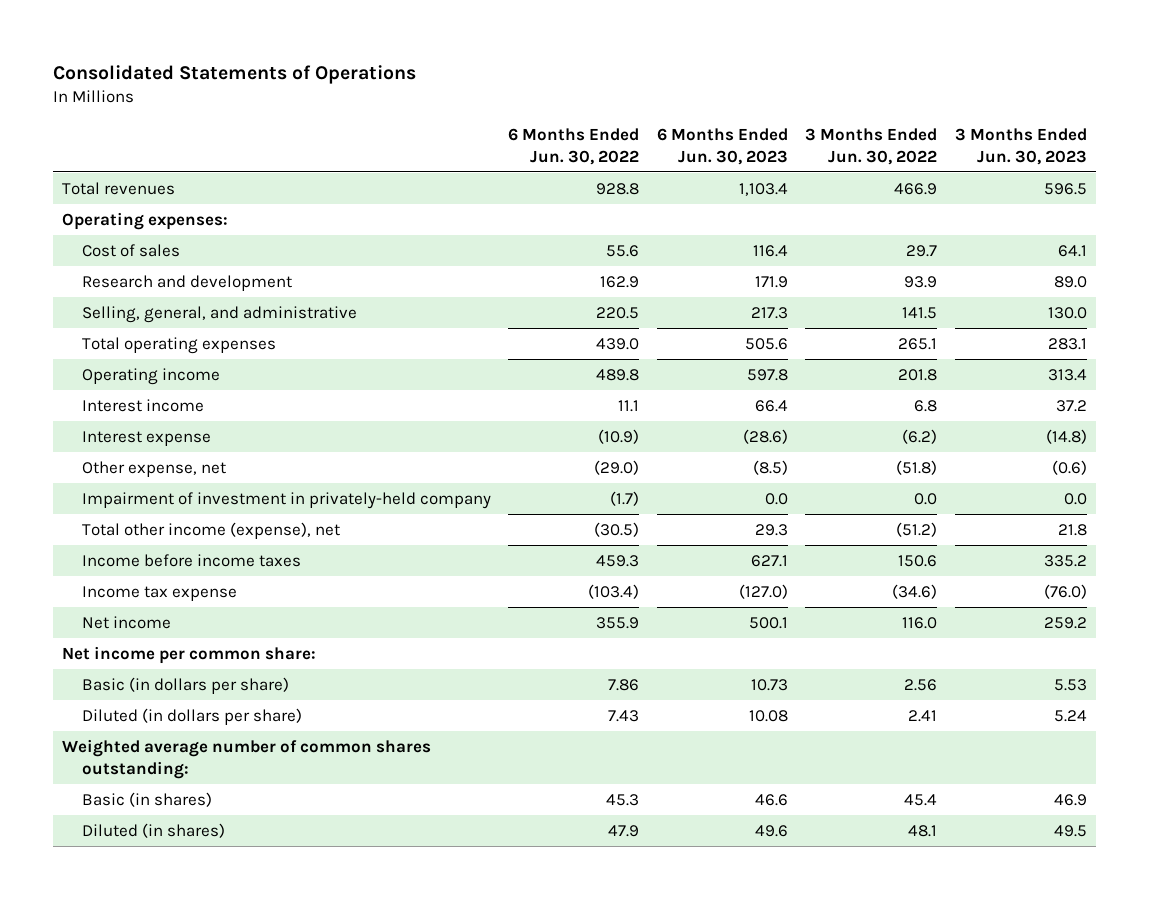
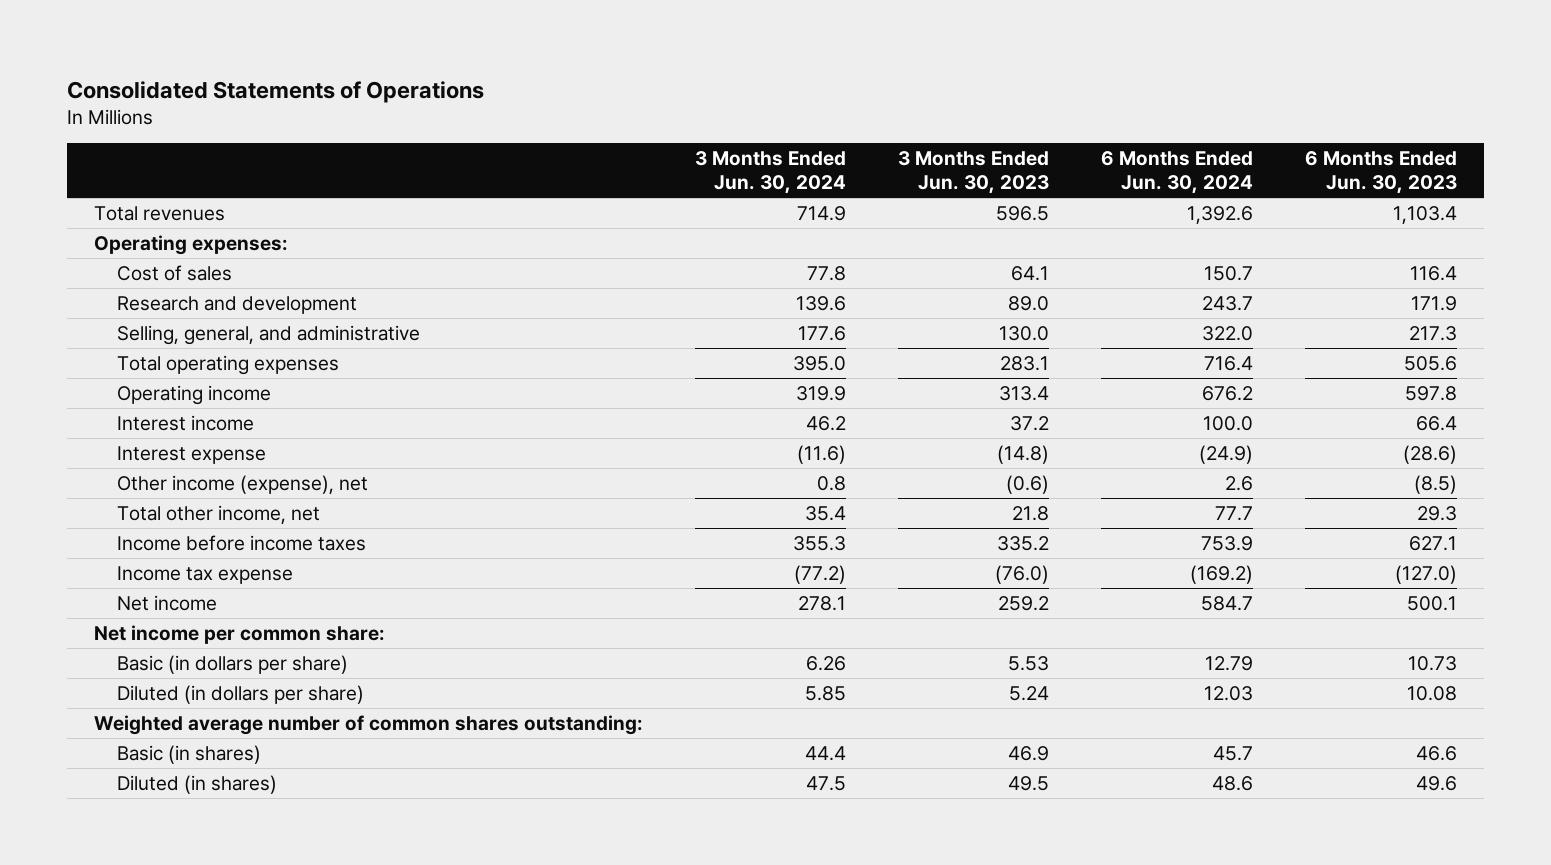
- | 6 Months Ended Jun. 30, 2022 | 6 Months Ended Jun. 30, 2023 | 3 Months Ended Jun. 30, 2022 | 3 Months Ended Jun. 30, 2023
+ | 3 Months Ended Jun. 30, 2024 | 3 Months Ended Jun. 30, 2023 | 6 Months Ended Jun. 30, 2024 | 6 Months Ended Jun. 30, 2023
- Other expense, net | (29.0) | (8.5) | (51.8) | (0.6)
- Impairment of investment in privately-held company | (1.7) | 0.0 | 0.0 | 0.0
- Total other income (expense), net | (30.5) | 29.3 | (51.2) | 21.8
+ Other income (expense), net | 0.8 | (0.6) | 2.6 | (8.5)
+ Total other income, net | 35.4 | 21.8 | 77.7 | 29.3

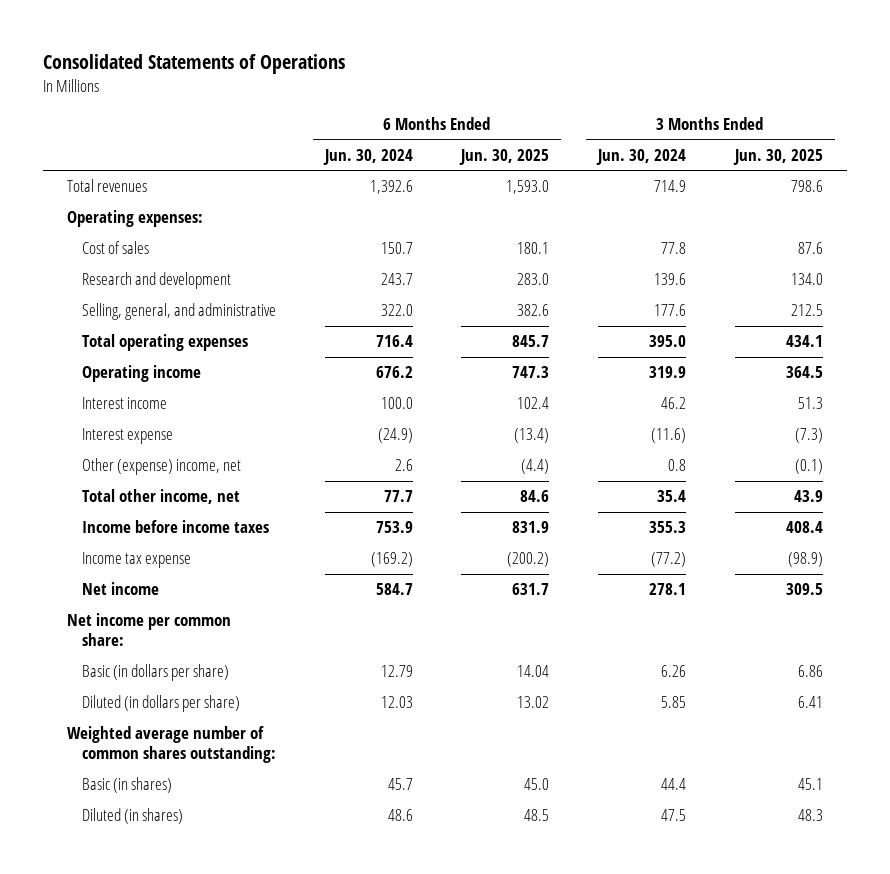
- | 3 Months Ended Jun. 30, 2024 | 3 Months Ended Jun. 30, 2023 | 6 Months Ended Jun. 30, 2024 | 6 Months Ended Jun. 30, 2023
+ | 6 Months Ended Jun. 30, 2024 | 6 Months Ended Jun. 30, 2025 | 3 Months Ended Jun. 30, 2024 | 3 Months Ended Jun. 30, 2025
- Other income (expense), net | 0.8 | (0.6) | 2.6 | (8.5)
+ Other (expense) income, net | 2.6 | (4.4) | 0.8 | (0.1)

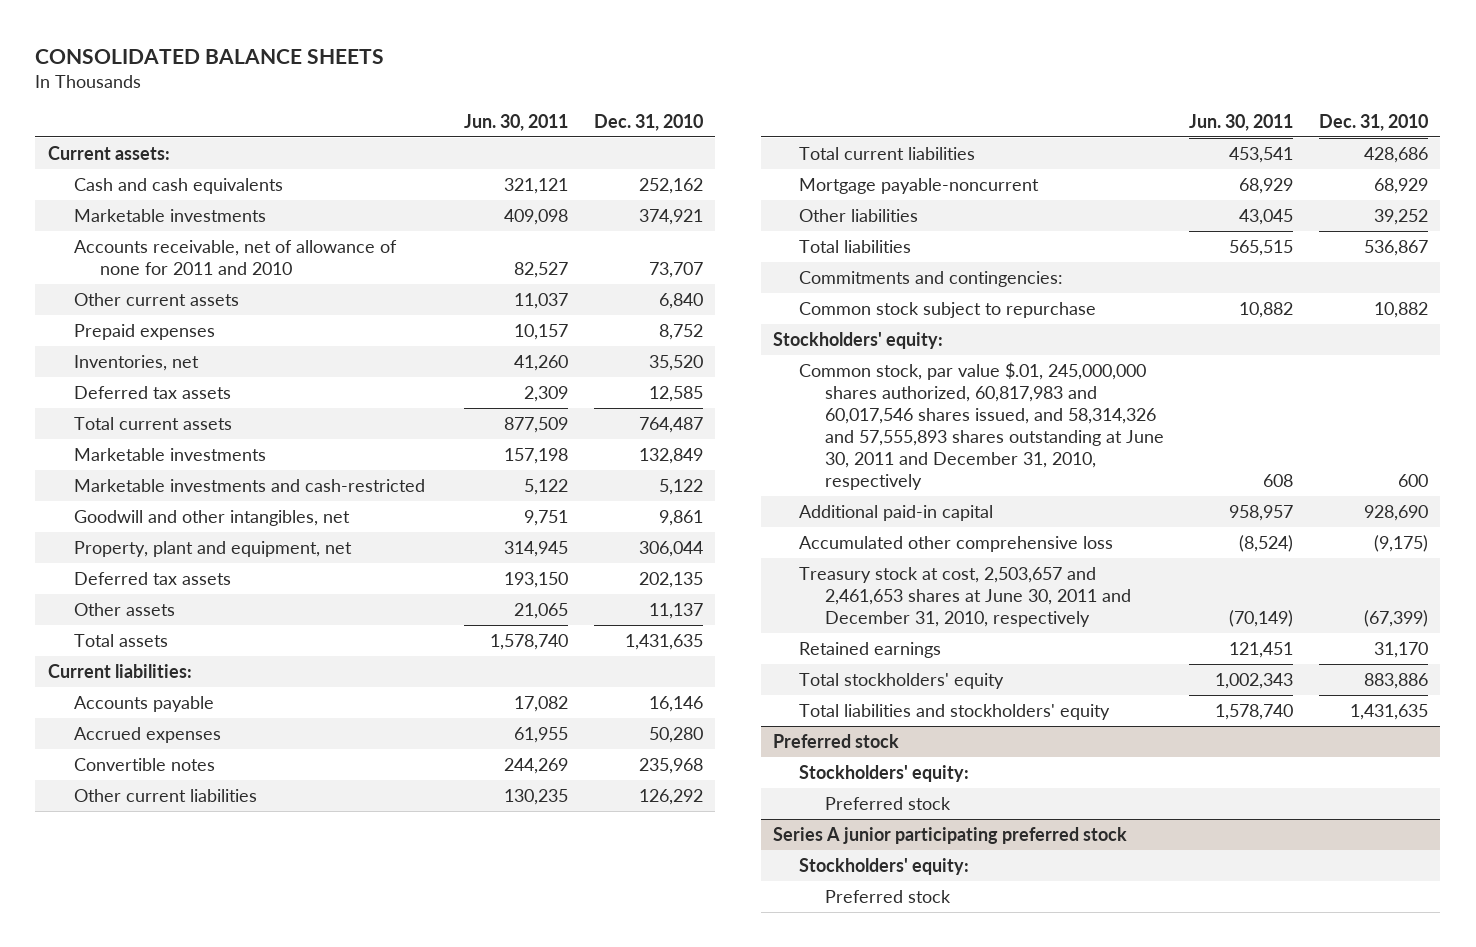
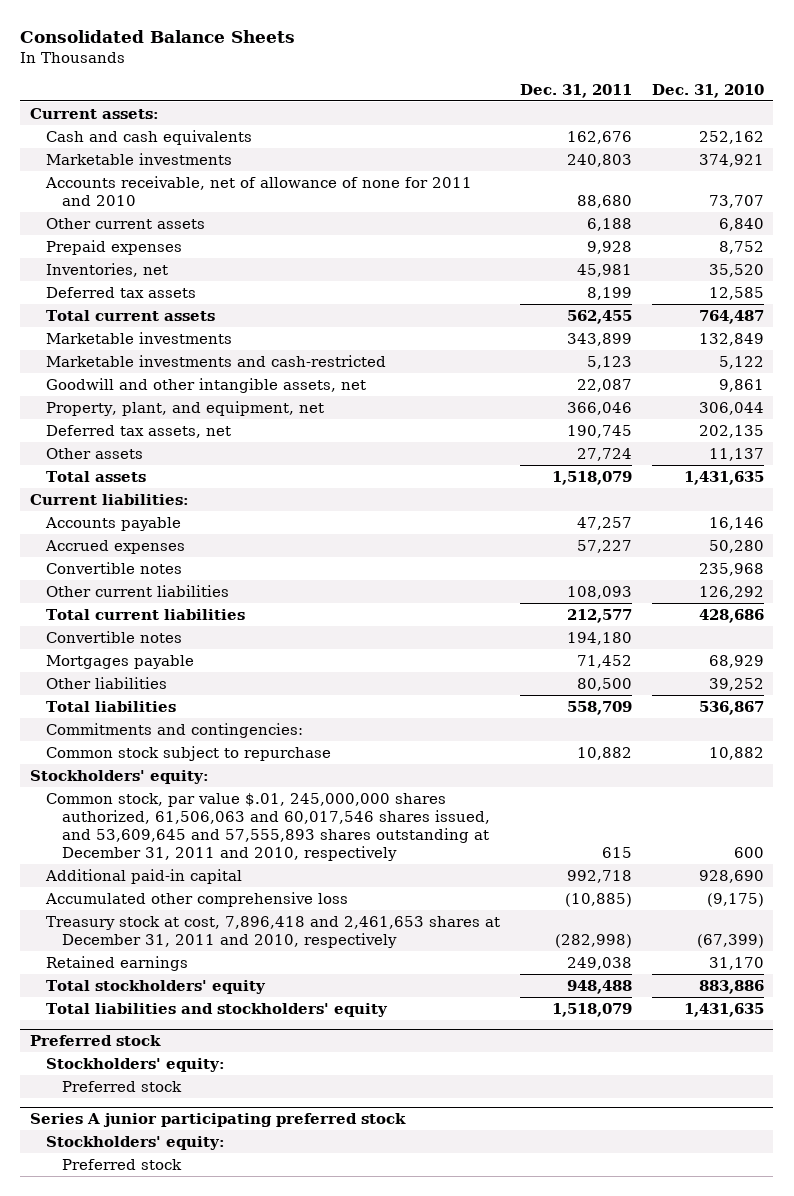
- CONSOLIDATED BALANCE SHEETS
+ Consolidated Balance Sheets
- | Jun. 30, 2011 | Dec. 31, 2010
+ | Dec. 31, 2011 | Dec. 31, 2010
- Goodwill and other intangibles, net | 9,751 | 9,861
- Property, plant and equipment, net | 314,945 | 306,044
- Deferred tax assets | 193,150 | 202,135
+ Goodwill and other intangible assets, net | 22,087 | 9,861
+ Property, plant, and equipment, net | 366,046 | 306,044
+ Deferred tax assets, net | 190,745 | 202,135
- Mortgage payable-noncurrent | 68,929 | 68,929
+ Convertible notes | 194,180 |
+ Mortgages payable | 71,452 | 68,929
- Common stock, par value $.01, 245,000,000 shares authorized, 60,817,983 and 60,017,546 shares issued, and 58,314,326 and 57,555,893 shares outstanding at June 30, 2011 and December 31, 2010, respectively | 608 | 600
+ Common stock, par value $.01, 245,000,000 shares authorized, 61,506,063 and 60,017,546 shares issued, and 53,609,645 and 57,555,893 shares outstanding at December 31, 2011 and 2010, respectively | 615 | 600
- Treasury stock at cost, 2,503,657 and 2,461,653 shares at June 30, 2011 and December 31, 2010, respectively | (70,149) | (67,399)
+ Treasury stock at cost, 7,896,418 and 2,461,653 shares at December 31, 2011 and 2010, respectively | (282,998) | (67,399)

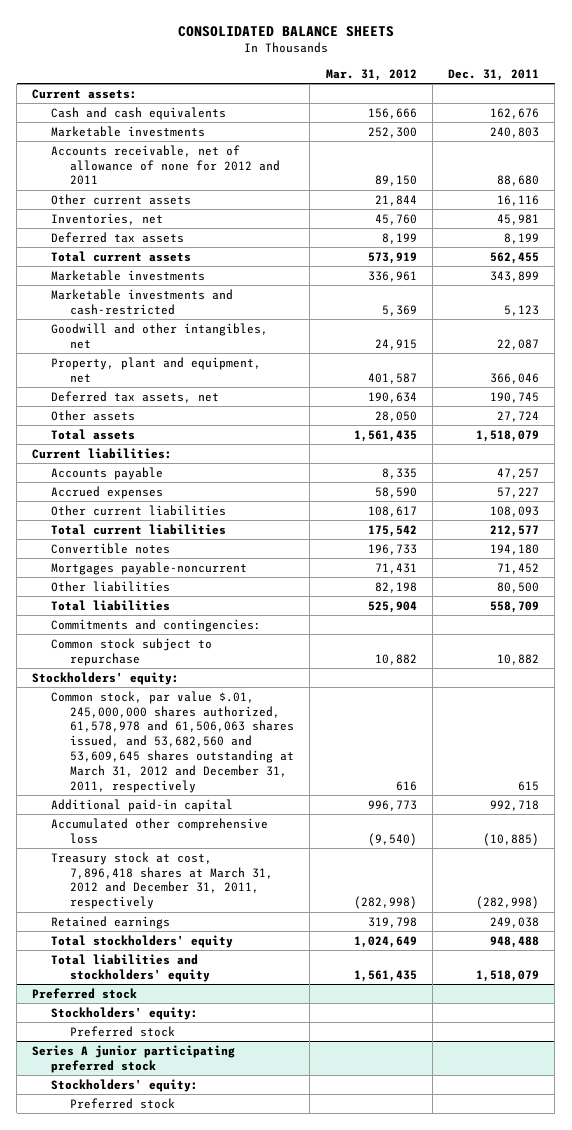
- Consolidated Balance Sheets
+ CONSOLIDATED BALANCE SHEETS
- | Dec. 31, 2011 | Dec. 31, 2010
+ | Mar. 31, 2012 | Dec. 31, 2011
- Accounts receivable, net of allowance of none for 2011 and 2010 | 88,680 | 73,707
- Other current assets | 6,188 | 6,840
- Prepaid expenses | 9,928 | 8,752
+ Accounts receivable, net of allowance of none for 2012 and 2011 | 89,150 | 88,680
+ Other current assets | 21,844 | 16,116
- Goodwill and other intangible assets, net | 22,087 | 9,861
- Property, plant, and equipment, net | 366,046 | 306,044
+ Goodwill and other intangibles, net | 24,915 | 22,087
+ Property, plant and equipment, net | 401,587 | 366,046
- Convertible notes | | 235,968
- Mortgages payable | 71,452 | 68,929
+ Mortgages payable-noncurrent | 71,431 | 71,452
- Common stock, par value $.01, 245,000,000 shares authorized, 61,506,063 and 60,017,546 shares issued, and 53,609,645 and 57,555,893 shares outstanding at December 31, 2011 and 2010, respectively | 615 | 600
+ Common stock, par value $.01, 245,000,000 shares authorized, 61,578,978 and 61,506,063 shares issued, and 53,682,560 and 53,609,645 shares outstanding at March 31, 2012 and December 31, 2011, respectively | 616 | 615
- Treasury stock at cost, 7,896,418 and 2,461,653 shares at December 31, 2011 and 2010, respectively | (282,998) | (67,399)
+ Treasury stock at cost, 7,896,418 shares at March 31, 2012 and December 31, 2011, respectively | (282,998) | (282,998)

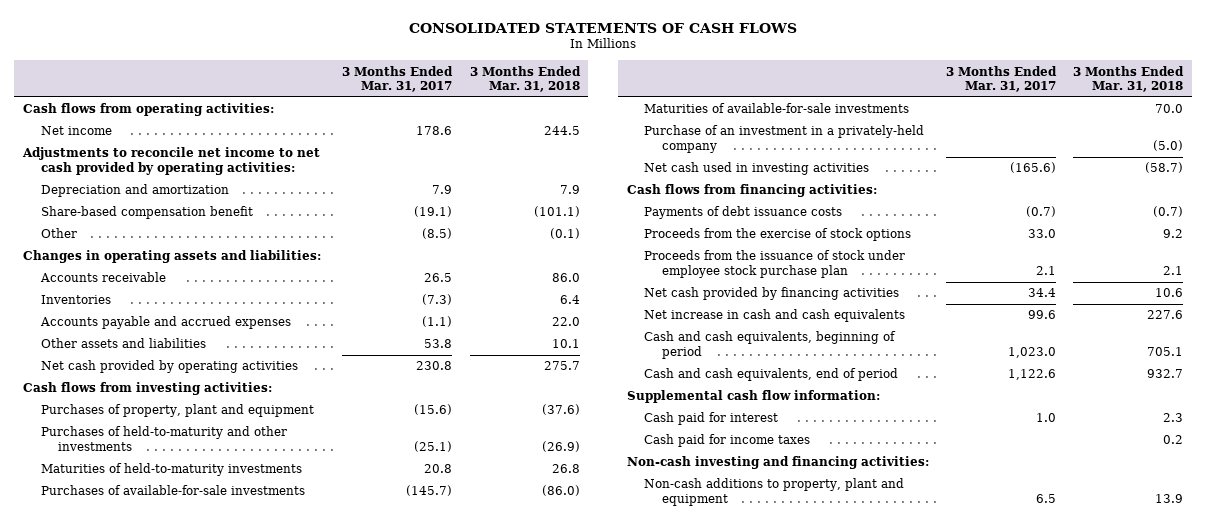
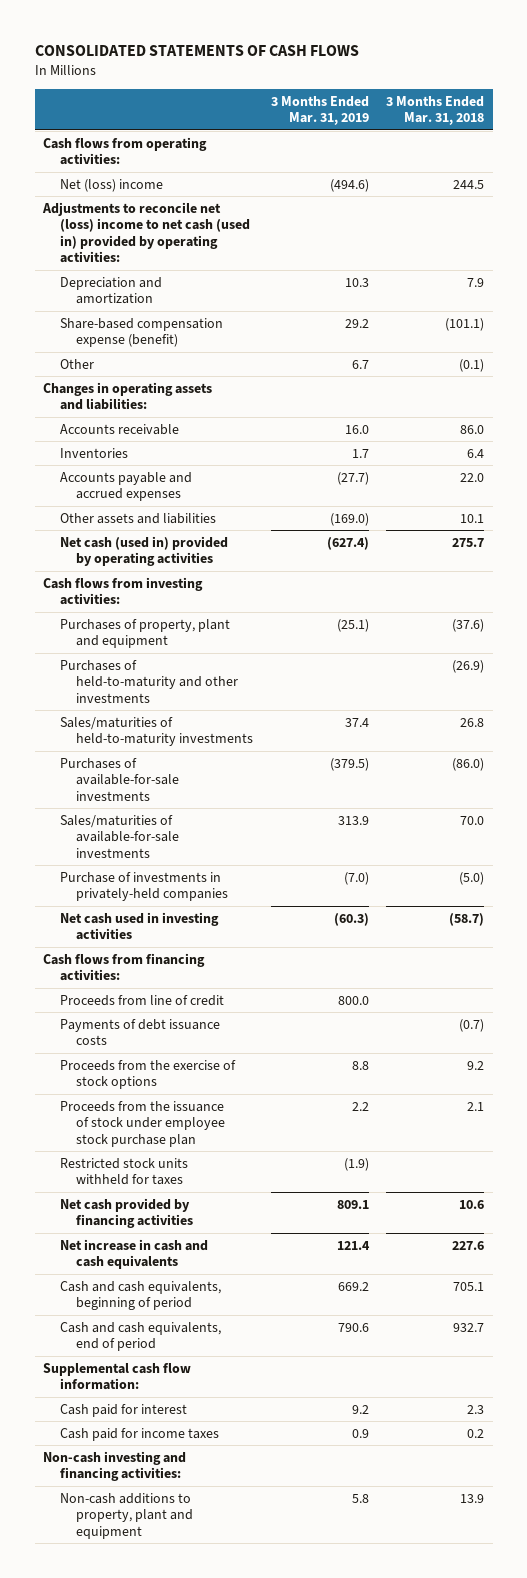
- | 3 Months Ended Mar. 31, 2017 | 3 Months Ended Mar. 31, 2018
+ | 3 Months Ended Mar. 31, 2019 | 3 Months Ended Mar. 31, 2018
- Net income | 178.6 | 244.5
- Adjustments to reconcile net income to net cash provided by operating activities:
+ Net (loss) income | (494.6) | 244.5
+ Adjustments to reconcile net (loss) income to net cash (used in) provided by operating activities:
- Share-based compensation benefit | (19.1) | (101.1)
+ Share-based compensation expense (benefit) | 29.2 | (101.1)
- Net cash provided by operating activities | 230.8 | 275.7
+ Net cash (used in) provided by operating activities | (627.4) | 275.7
- Maturities of held-to-maturity investments | 20.8 | 26.8
+ Sales/maturities of held-to-maturity investments | 37.4 | 26.8
- Maturities of available-for-sale investments | | 70.0
- Purchase of an investment in a privately-held company | | (5.0)
+ Sales/maturities of available-for-sale investments | 313.9 | 70.0
+ Purchase of investments in privately-held companies | (7.0) | (5.0)
+ Proceeds from line of credit | 800.0 |
+ Restricted stock units withheld for taxes | (1.9) |

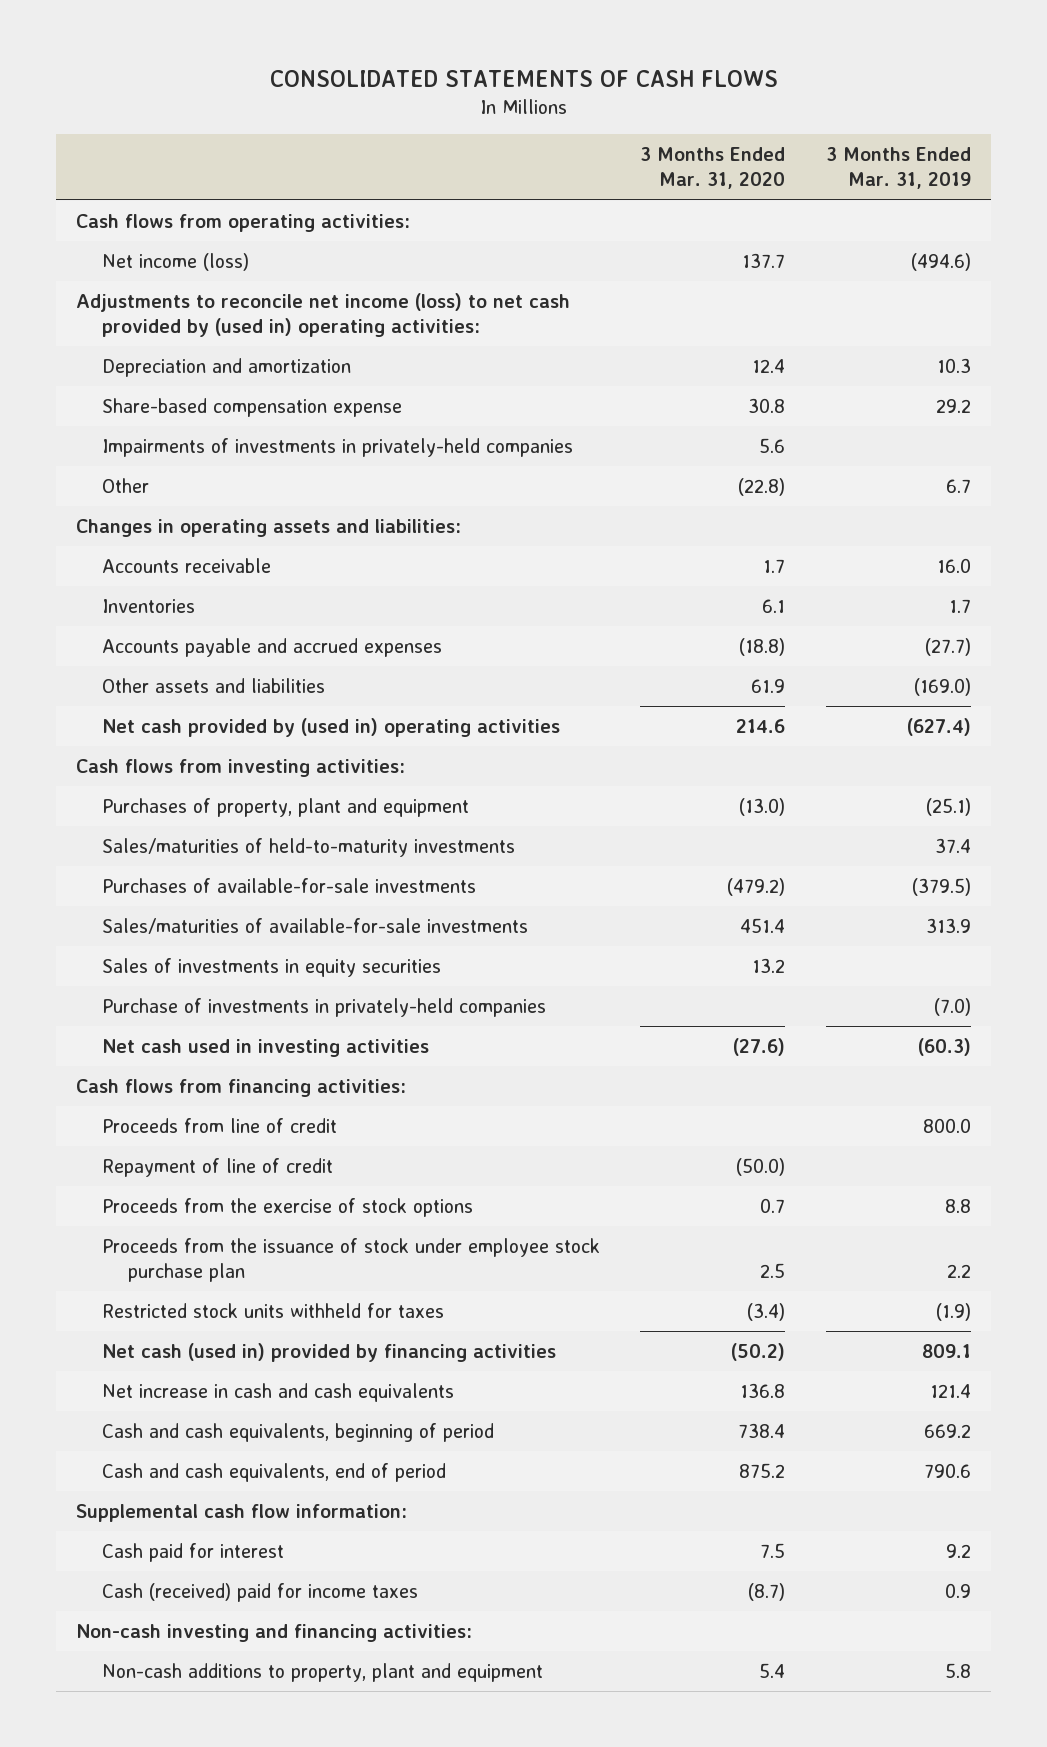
- | 3 Months Ended Mar. 31, 2019 | 3 Months Ended Mar. 31, 2018
+ | 3 Months Ended Mar. 31, 2020 | 3 Months Ended Mar. 31, 2019
- Net (loss) income | (494.6) | 244.5
- Adjustments to reconcile net (loss) income to net cash (used in) provided by operating activities:
+ Net income (loss) | 137.7 | (494.6)
+ Adjustments to reconcile net income (loss) to net cash provided by (used in) operating activities:
- Share-based compensation expense (benefit) | 29.2 | (101.1)
+ Share-based compensation expense | 30.8 | 29.2
+ Impairments of investments in privately-held companies | 5.6 |
- Net cash (used in) provided by operating activities | (627.4) | 275.7
+ Net cash provided by (used in) operating activities | 214.6 | (627.4)
- Purchases of held-to-maturity and other investments | | (26.9)
+ Sales of investments in equity securities | 13.2 |
- Payments of debt issuance costs | | (0.7)
+ Repayment of line of credit | (50.0) |
- Net cash provided by financing activities | 809.1 | 10.6
+ Net cash (used in) provided by financing activities | (50.2) | 809.1
- Cash paid for income taxes | 0.9 | 0.2
+ Cash (received) paid for income taxes | (8.7) | 0.9

